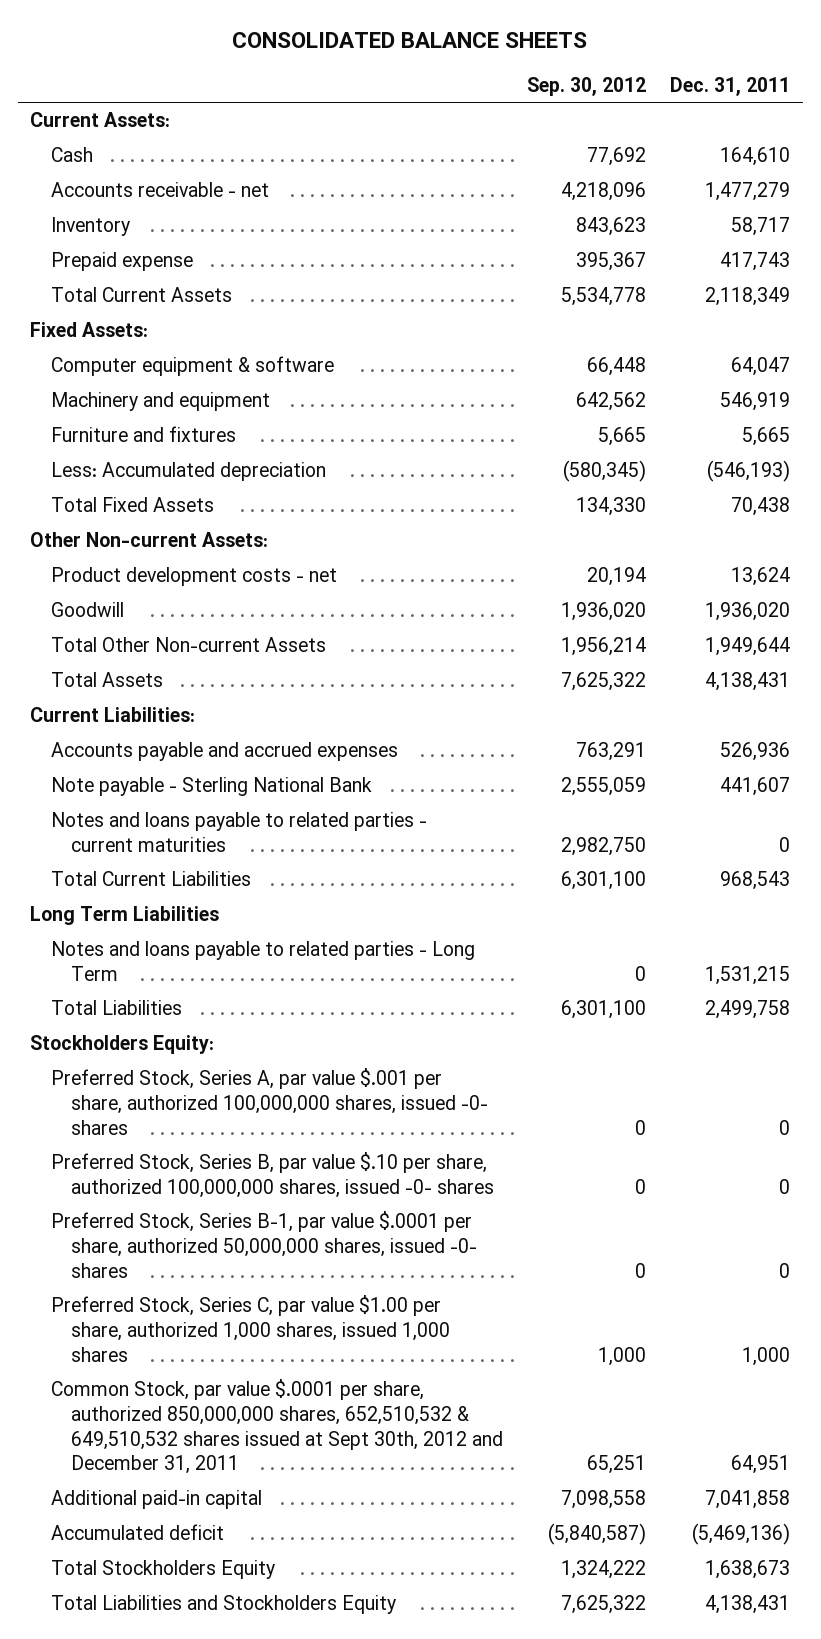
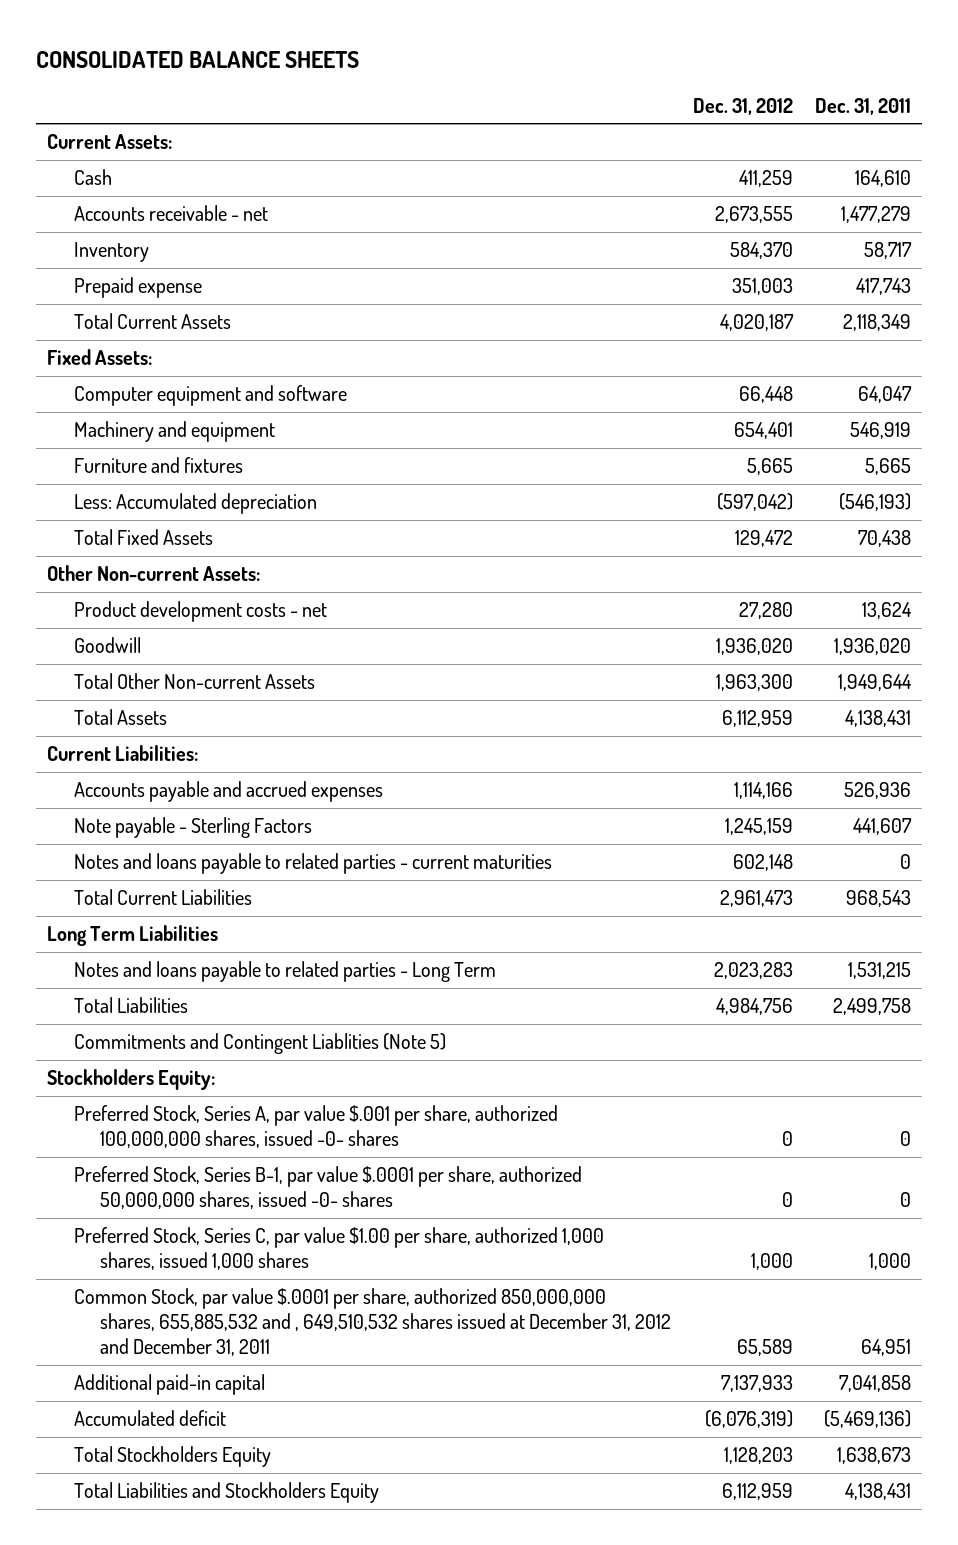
- | Sep. 30, 2012 | Dec. 31, 2011
+ | Dec. 31, 2012 | Dec. 31, 2011
- Computer equipment & software | 66,448 | 64,047
+ Computer equipment and software | 66,448 | 64,047
- Note payable - Sterling National Bank | 2,555,059 | 441,607
+ Note payable - Sterling Factors | 1,245,159 | 441,607
+ Commitments and Contingent Liablities (Note 5)
- Preferred Stock, Series B, par value $.10 per share, authorized 100,000,000 shares, issued -0- shares | 0 | 0
- Common Stock, par value $.0001 per share, authorized 850,000,000 shares, 652,510,532 & 649,510,532 shares issued at Sept 30th, 2012 and December 31, 2011 | 65,251 | 64,951
+ Common Stock, par value $.0001 per share, authorized 850,000,000 shares, 655,885,532 and , 649,510,532 shares issued at December 31, 2012 and December 31, 2011 | 65,589 | 64,951

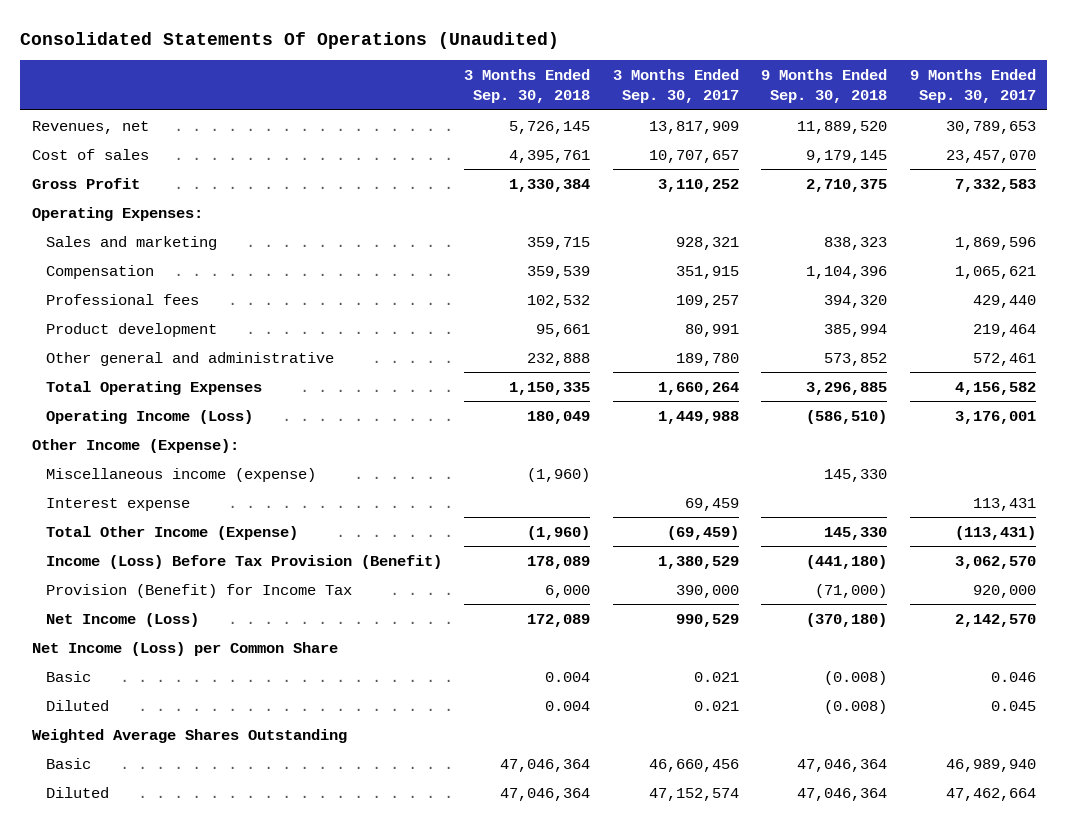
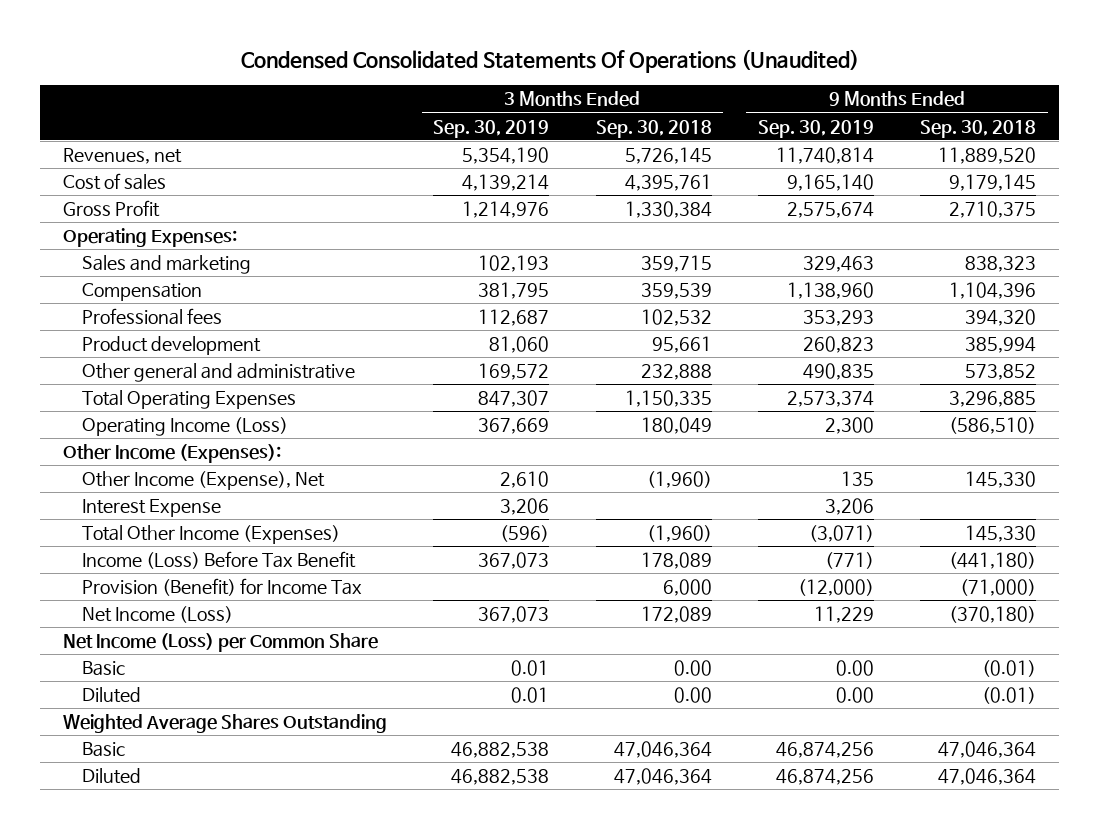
- Consolidated Statements Of Operations (Unaudited)
+ Condensed Consolidated Statements Of Operations (Unaudited)
- | 3 Months Ended Sep. 30, 2018 | 3 Months Ended Sep. 30, 2017 | 9 Months Ended Sep. 30, 2018 | 9 Months Ended Sep. 30, 2017
+ | 3 Months Ended Sep. 30, 2019 | 3 Months Ended Sep. 30, 2018 | 9 Months Ended Sep. 30, 2019 | 9 Months Ended Sep. 30, 2018
- Other Income (Expense):
- Miscellaneous income (expense) | (1,960) | | 145,330 |
- Interest expense | | 69,459 | | 113,431
- Total Other Income (Expense) | (1,960) | (69,459) | 145,330 | (113,431)
- Income (Loss) Before Tax Provision (Benefit) | 178,089 | 1,380,529 | (441,180) | 3,062,570
+ Other Income (Expenses):
+ Other Income (Expense), Net | 2,610 | (1,960) | 135 | 145,330
+ Interest Expense | 3,206 | | 3,206 |
+ Total Other Income (Expenses) | (596) | (1,960) | (3,071) | 145,330
+ Income (Loss) Before Tax Benefit | 367,073 | 178,089 | (771) | (441,180)
- Basic | 0.004 | 0.021 | (0.008) | 0.046
- Diluted | 0.004 | 0.021 | (0.008) | 0.045
+ Basic | 0.01 | 0.00 | 0.00 | (0.01)
+ Diluted | 0.01 | 0.00 | 0.00 | (0.01)

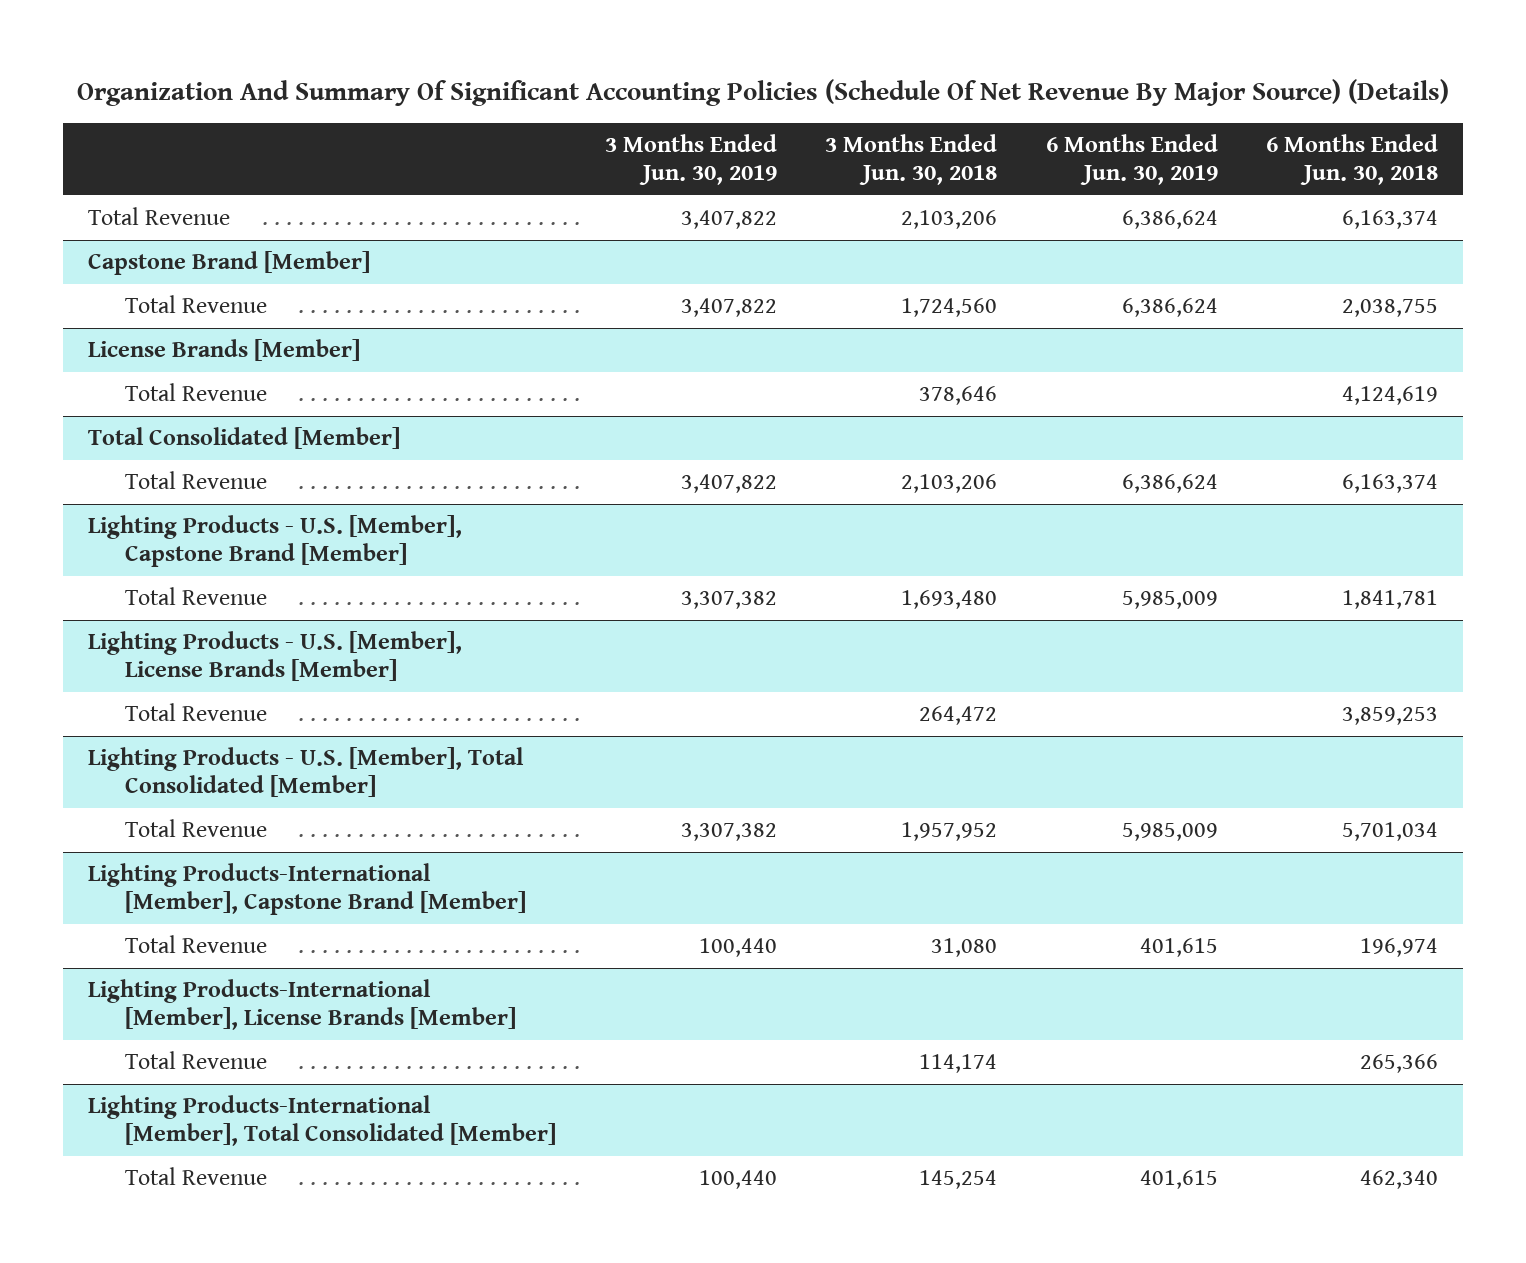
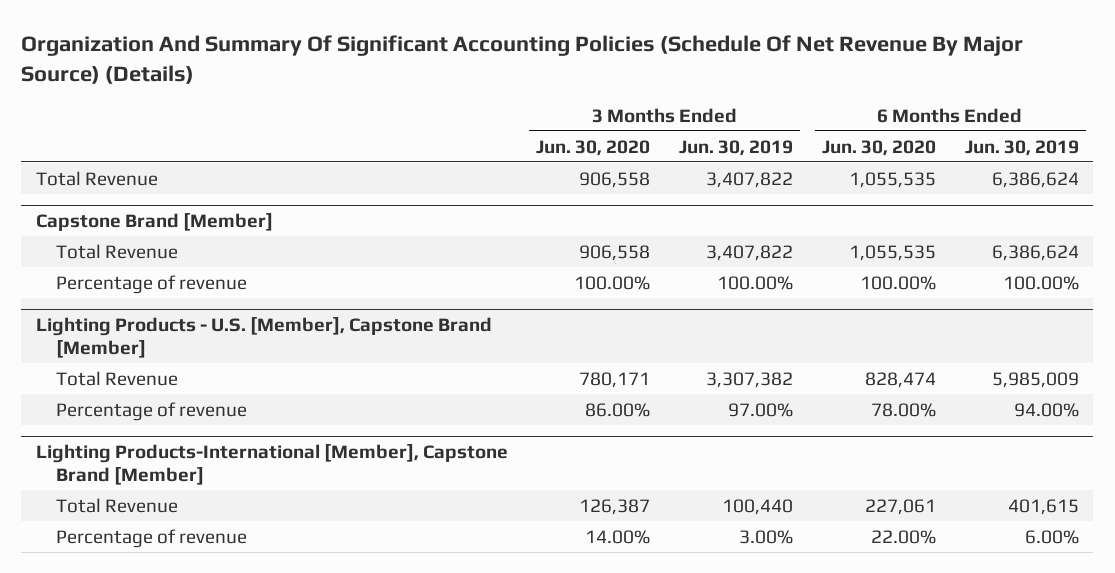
- | 3 Months Ended Jun. 30, 2019 | 3 Months Ended Jun. 30, 2018 | 6 Months Ended Jun. 30, 2019 | 6 Months Ended Jun. 30, 2018
+ | 3 Months Ended Jun. 30, 2020 | 3 Months Ended Jun. 30, 2019 | 6 Months Ended Jun. 30, 2020 | 6 Months Ended Jun. 30, 2019
- License Brands [Member]
- Total Revenue | | 378,646 | | 4,124,619
- Total Consolidated [Member]
- Total Revenue | 3,407,822 | 2,103,206 | 6,386,624 | 6,163,374
@ Capstone Brand [Member]
+ Percentage of revenue | 100.00% | 100.00% | 100.00% | 100.00%
- Lighting Products - U.S. [Member], License Brands [Member]
- Total Revenue | | 264,472 | | 3,859,253
- Lighting Products - U.S. [Member], Total Consolidated [Member]
- Total Revenue | 3,307,382 | 1,957,952 | 5,985,009 | 5,701,034
@ Lighting Products - U.S. [Member], Capstone Brand [Member]
+ Percentage of revenue | 86.00% | 97.00% | 78.00% | 94.00%
- Lighting Products-International [Member], License Brands [Member]
- Total Revenue | | 114,174 | | 265,366
- Lighting Products-International [Member], Total Consolidated [Member]
- Total Revenue | 100,440 | 145,254 | 401,615 | 462,340
@ Lighting Products-International [Member], Capstone Brand [Member]
+ Percentage of revenue | 14.00% | 3.00% | 22.00% | 6.00%

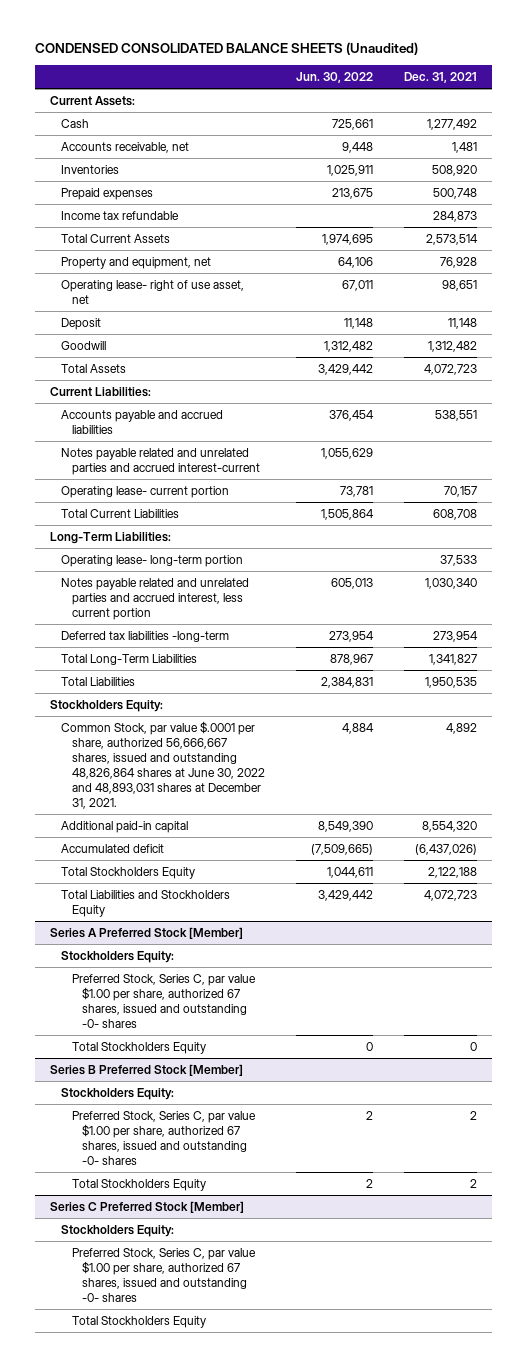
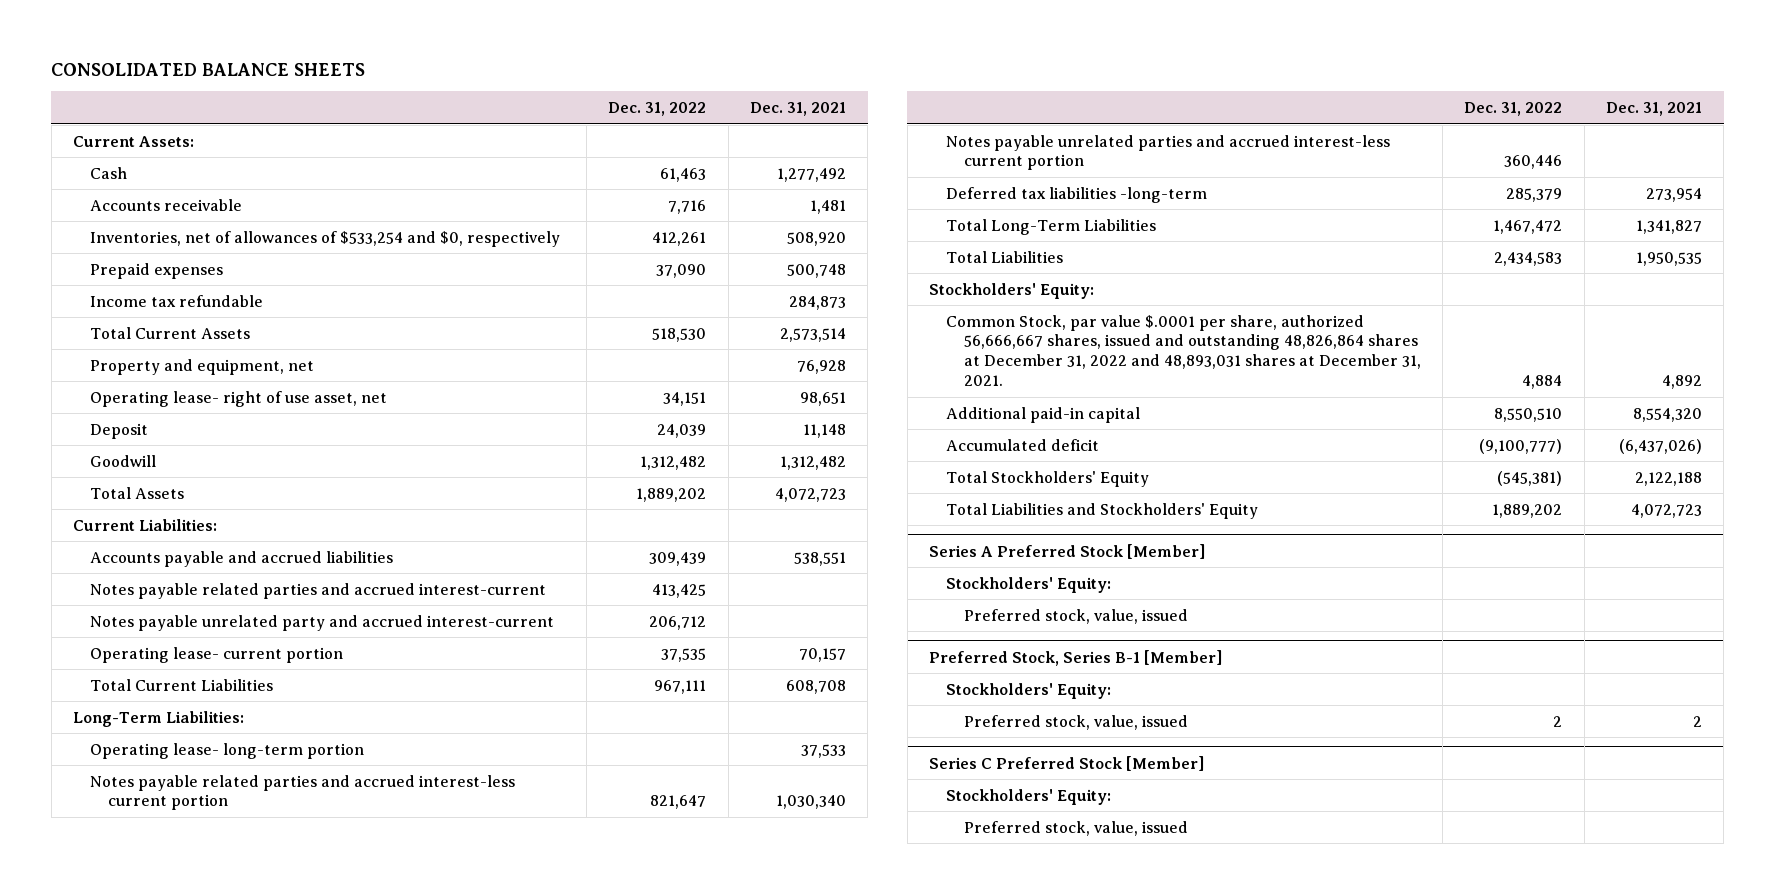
- CONDENSED CONSOLIDATED BALANCE SHEETS (Unaudited)
+ CONSOLIDATED BALANCE SHEETS
- | Jun. 30, 2022 | Dec. 31, 2021
+ | Dec. 31, 2022 | Dec. 31, 2021
- Accounts receivable, net | 9,448 | 1,481
- Inventories | 1,025,911 | 508,920
+ Accounts receivable | 7,716 | 1,481
+ Inventories, net of allowances of $533,254 and $0, respectively | 412,261 | 508,920
- Notes payable related and unrelated parties and accrued interest-current | 1,055,629 |
+ Notes payable related parties and accrued interest-current | 413,425 |
+ Notes payable unrelated party and accrued interest-current | 206,712 |
- Notes payable related and unrelated parties and accrued interest, less current portion | 605,013 | 1,030,340
+ Notes payable related parties and accrued interest-less current portion | 821,647 | 1,030,340
+ Notes payable unrelated parties and accrued interest-less current portion | 360,446 |
- Stockholders Equity:
- Common Stock, par value $.0001 per share, authorized 56,666,667 shares, issued and outstanding 48,826,864 shares at June 30, 2022 and 48,893,031 shares at December 31, 2021. | 4,884 | 4,892
+ Stockholders' Equity:
+ Common Stock, par value $.0001 per share, authorized 56,666,667 shares, issued and outstanding 48,826,864 shares at December 31, 2022 and 48,893,031 shares at December 31, 2021. | 4,884 | 4,892
- Total Stockholders Equity | 1,044,611 | 2,122,188
- Total Liabilities and Stockholders Equity | 3,429,442 | 4,072,723
+ Total Stockholders' Equity | (545,381) | 2,122,188
+ Total Liabilities and Stockholders' Equity | 1,889,202 | 4,072,723
@ Series A Preferred Stock [Member]
- Stockholders Equity:
- Preferred Stock, Series C, par value $1.00 per share, authorized 67 shares, issued and outstanding -0- shares
- Total Stockholders Equity | 0 | 0
- Series B Preferred Stock [Member]
- Stockholders Equity:
- Preferred Stock, Series C, par value $1.00 per share, authorized 67 shares, issued and outstanding -0- shares | 2 | 2
- Total Stockholders Equity | 2 | 2
@ Series A Preferred Stock [Member]
+ Stockholders' Equity:
+ Preferred stock, value, issued
+ Preferred Stock, Series B-1 [Member]
+ Stockholders' Equity:
+ Preferred stock, value, issued | 2 | 2
@ Series C Preferred Stock [Member]
- Stockholders Equity:
- Preferred Stock, Series C, par value $1.00 per share, authorized 67 shares, issued and outstanding -0- shares
- Total Stockholders Equity
+ Stockholders' Equity:
+ Preferred stock, value, issued

